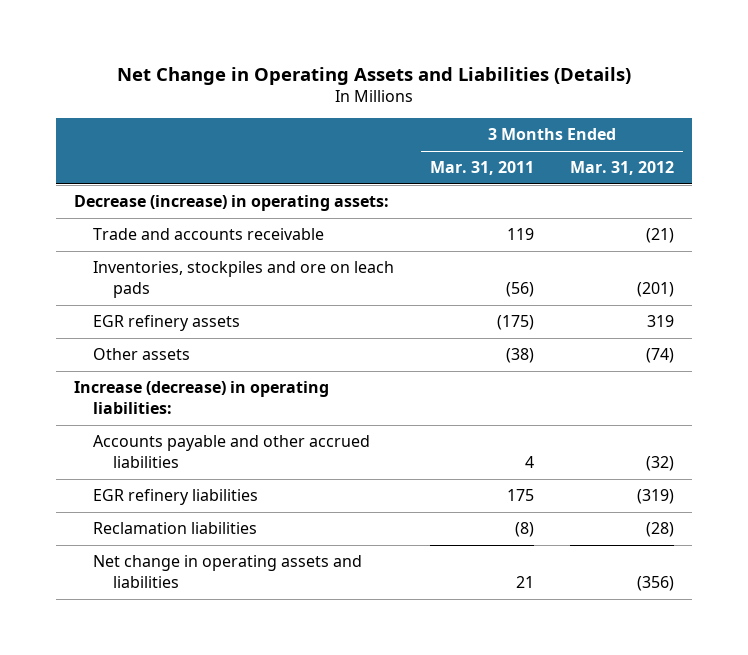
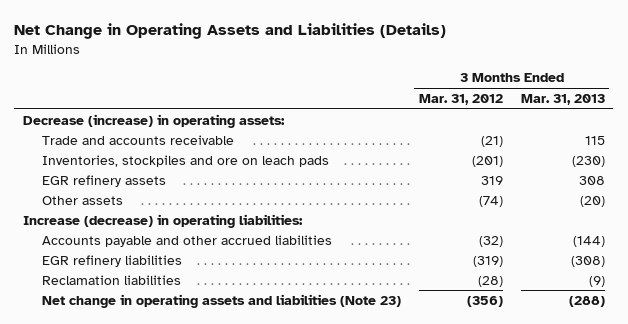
- | 3 Months Ended Mar. 31, 2011 | 3 Months Ended Mar. 31, 2012
+ | 3 Months Ended Mar. 31, 2012 | 3 Months Ended Mar. 31, 2013
- Net change in operating assets and liabilities | 21 | (356)
+ Net change in operating assets and liabilities (Note 23) | (356) | (288)

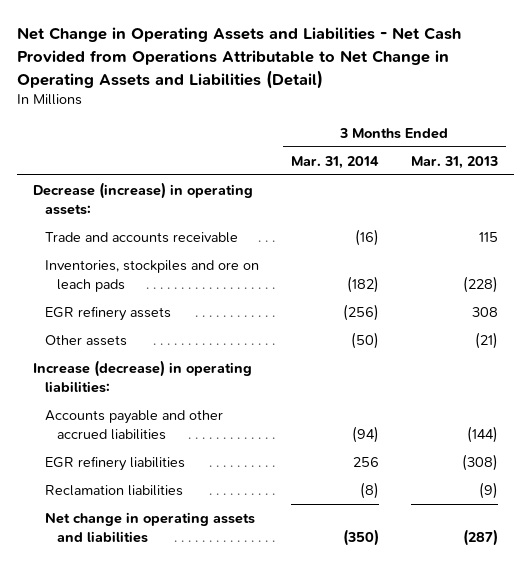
- Net Change in Operating Assets and Liabilities (Details)
+ Net Change in Operating Assets and Liabilities - Net Cash Provided from Operations Attributable to Net Change in Operating Assets and Liabilities (Detail)
- | 3 Months Ended Mar. 31, 2012 | 3 Months Ended Mar. 31, 2013
+ | 3 Months Ended Mar. 31, 2014 | 3 Months Ended Mar. 31, 2013
- Inventories, stockpiles and ore on leach pads | (201) | (230)
+ Inventories, stockpiles and ore on leach pads | (182) | (228)
- Other assets | (74) | (20)
+ Other assets | (50) | (21)
- Net change in operating assets and liabilities (Note 23) | (356) | (288)
+ Net change in operating assets and liabilities | (350) | (287)

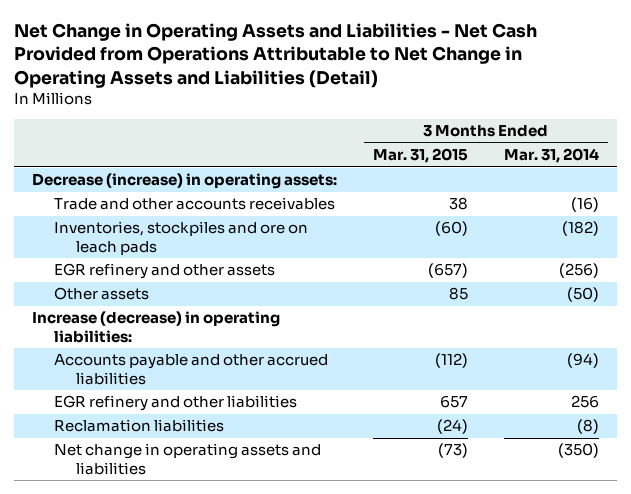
- | 3 Months Ended Mar. 31, 2014 | 3 Months Ended Mar. 31, 2013
+ | 3 Months Ended Mar. 31, 2015 | 3 Months Ended Mar. 31, 2014
- Trade and accounts receivable | (16) | 115
+ Trade and other accounts receivables | 38 | (16)
- EGR refinery assets | (256) | 308
+ EGR refinery and other assets | (657) | (256)
- EGR refinery liabilities | 256 | (308)
+ EGR refinery and other liabilities | 657 | 256

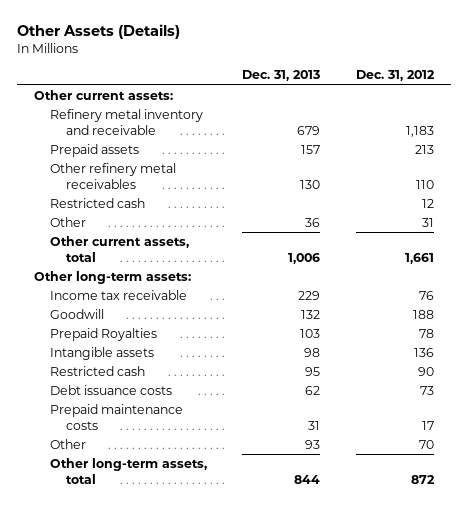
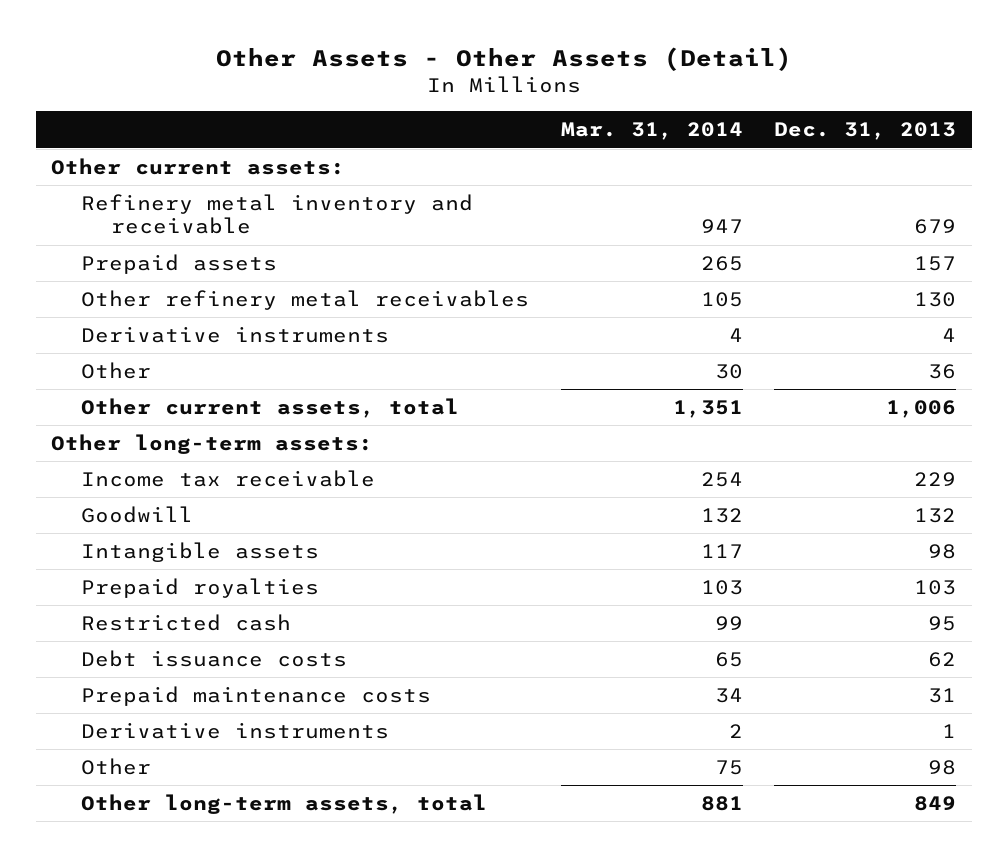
- Other Assets (Details)
+ Other Assets - Other Assets (Detail)
- | Dec. 31, 2013 | Dec. 31, 2012
+ | Mar. 31, 2014 | Dec. 31, 2013
- Restricted cash | | 12
+ Derivative instruments | 4 | 4
- Prepaid Royalties | 103 | 78
+ Prepaid royalties | 103 | 103
- Other | 93 | 70
- Other long-term assets, total | 844 | 872
+ Derivative instruments | 2 | 1
+ Other | 75 | 98
+ Other long-term assets, total | 881 | 849

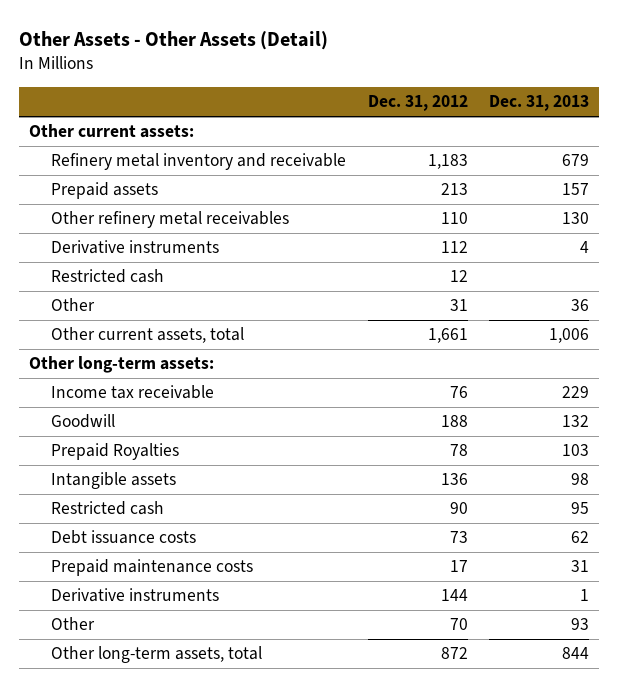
- | Mar. 31, 2014 | Dec. 31, 2013
+ | Dec. 31, 2012 | Dec. 31, 2013
+ Restricted cash | 12 |
+ Prepaid Royalties | 78 | 103
- Prepaid royalties | 103 | 103
- Other | 75 | 98
- Other long-term assets, total | 881 | 849
+ Other | 70 | 93
+ Other long-term assets, total | 872 | 844

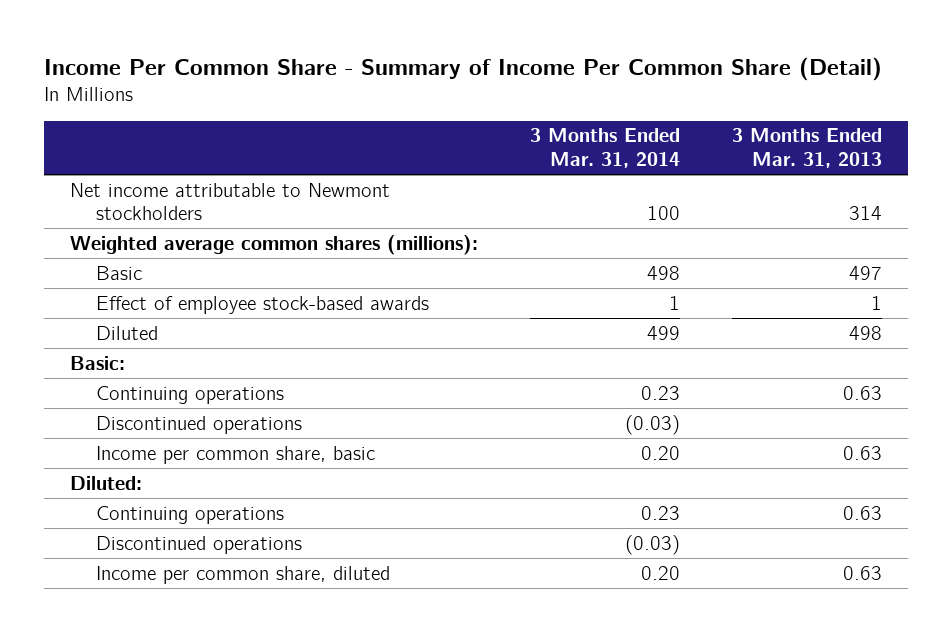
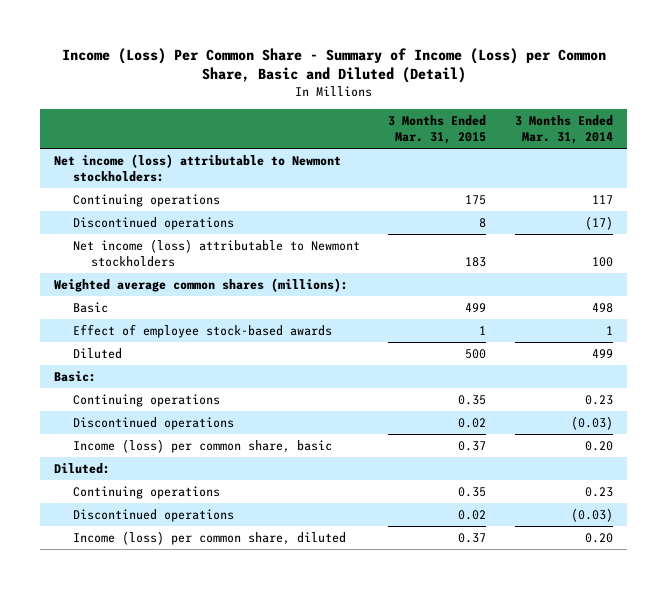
- Income Per Common Share - Summary of Income Per Common Share (Detail)
+ Income (Loss) Per Common Share - Summary of Income (Loss) per Common Share, Basic and Diluted (Detail)
- | 3 Months Ended Mar. 31, 2014 | 3 Months Ended Mar. 31, 2013
+ | 3 Months Ended Mar. 31, 2015 | 3 Months Ended Mar. 31, 2014
- Net income attributable to Newmont stockholders | 100 | 314
+ Net income (loss) attributable to Newmont stockholders:
+ Continuing operations | 175 | 117
+ Discontinued operations | 8 | (17)
+ Net income (loss) attributable to Newmont stockholders | 183 | 100
- Income per common share, basic | 0.20 | 0.63
+ Income (loss) per common share, basic | 0.37 | 0.20
- Income per common share, diluted | 0.20 | 0.63
+ Income (loss) per common share, diluted | 0.37 | 0.20

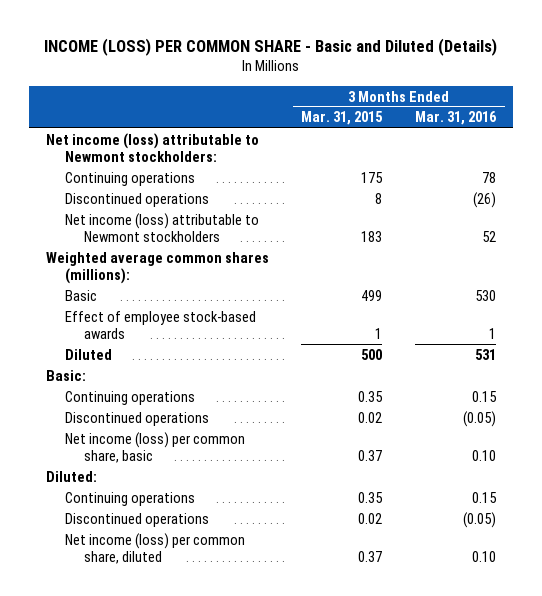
- Income (Loss) Per Common Share - Summary of Income (Loss) per Common Share, Basic and Diluted (Detail)
+ INCOME (LOSS) PER COMMON SHARE - Basic and Diluted (Details)
- | 3 Months Ended Mar. 31, 2015 | 3 Months Ended Mar. 31, 2014
+ | 3 Months Ended Mar. 31, 2015 | 3 Months Ended Mar. 31, 2016
- Income (loss) per common share, basic | 0.37 | 0.20
+ Net income (loss) per common share, basic | 0.37 | 0.10
- Income (loss) per common share, diluted | 0.37 | 0.20
+ Net income (loss) per common share, diluted | 0.37 | 0.10

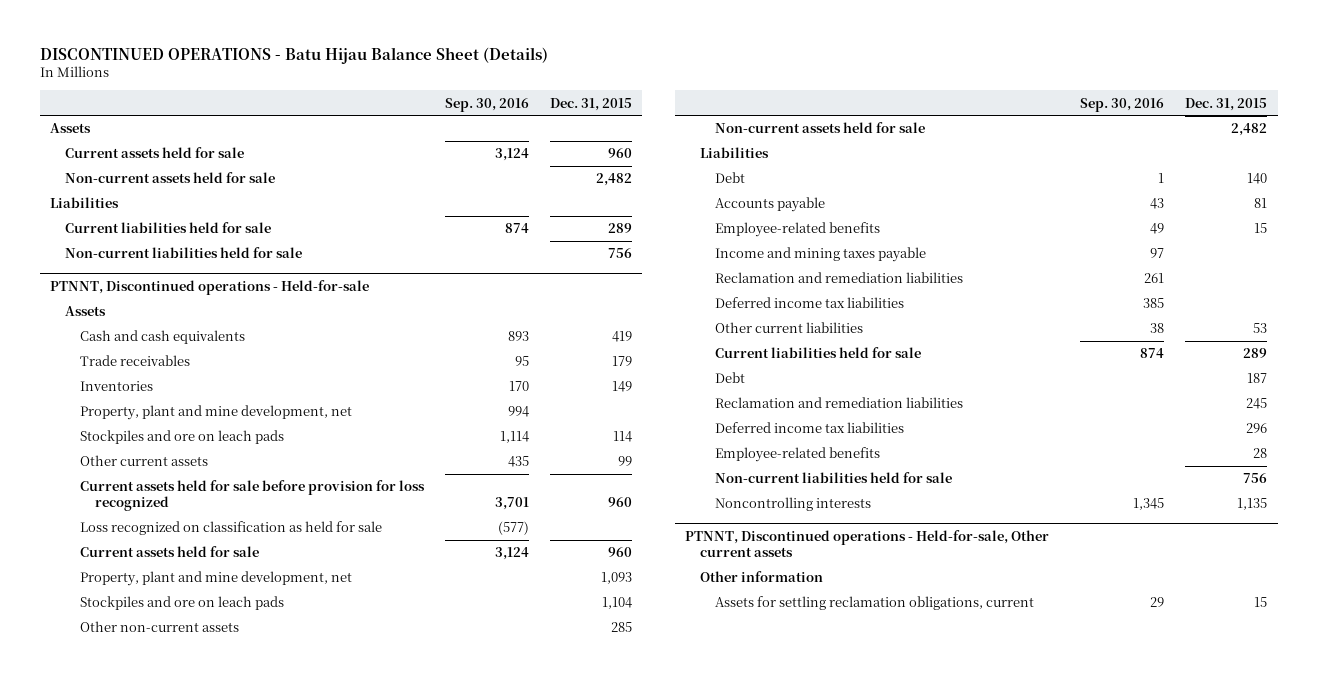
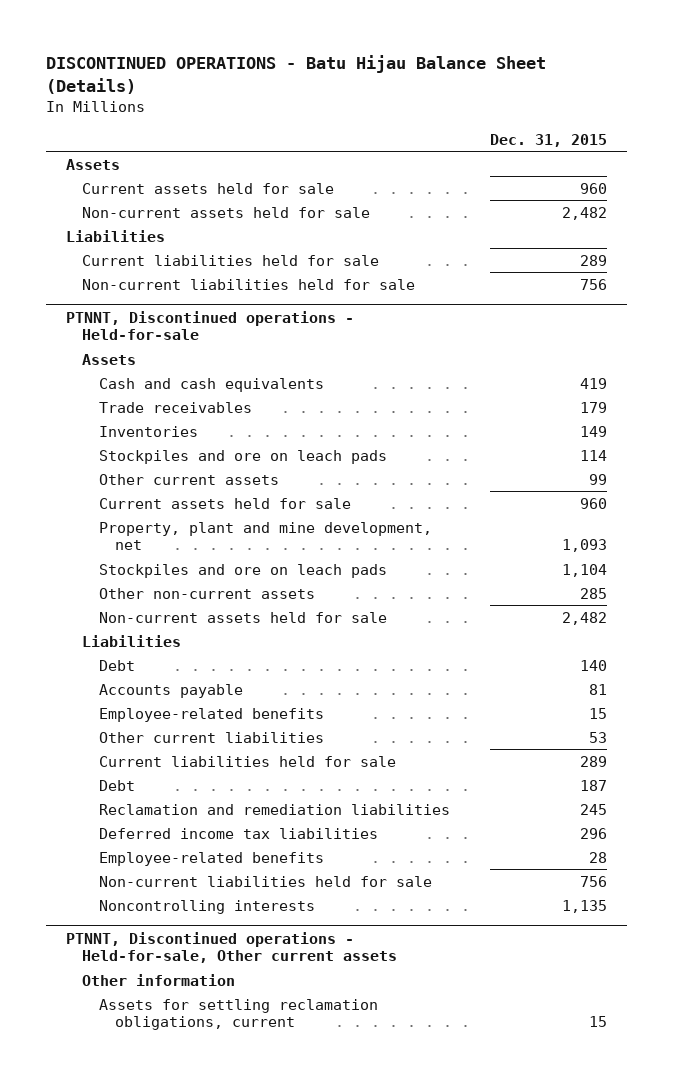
- | Sep. 30, 2016 | Dec. 31, 2015
+ | Dec. 31, 2015
@ PTNNT, Discontinued operations - Held-for-sale
- Property, plant and mine development, net | 994 |
- Current assets held for sale before provision for loss recognized | 3,701 | 960
- Loss recognized on classification as held for sale | (577) |
- Income and mining taxes payable | 97 |
- Reclamation and remediation liabilities | 261 |
- Deferred income tax liabilities | 385 |

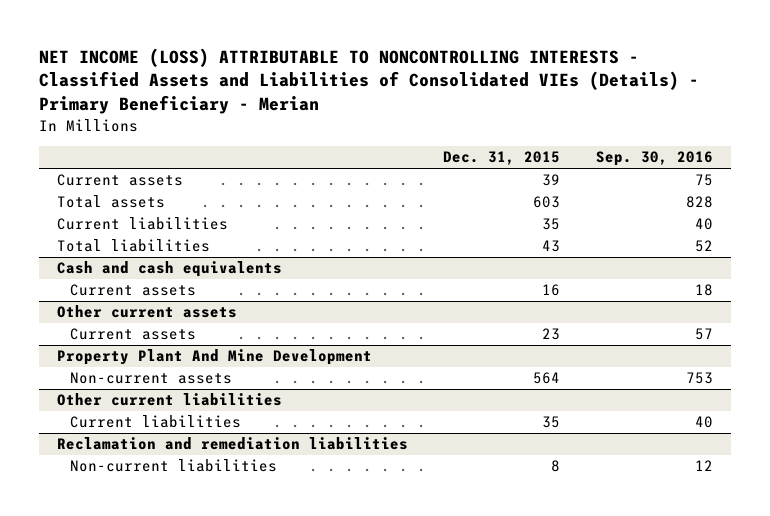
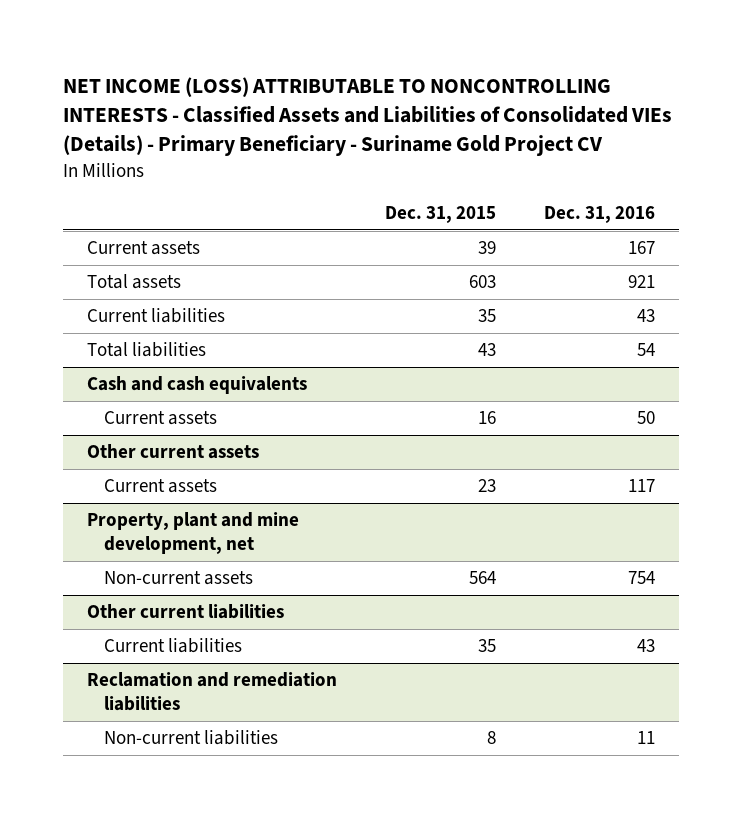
- NET INCOME (LOSS) ATTRIBUTABLE TO NONCONTROLLING INTERESTS - Classified Assets and Liabilities of Consolidated VIEs (Details) - Primary Beneficiary - Merian
+ NET INCOME (LOSS) ATTRIBUTABLE TO NONCONTROLLING INTERESTS - Classified Assets and Liabilities of Consolidated VIEs (Details) - Primary Beneficiary - Suriname Gold Project CV
- | Dec. 31, 2015 | Sep. 30, 2016
+ | Dec. 31, 2015 | Dec. 31, 2016
- Property Plant And Mine Development
+ Property, plant and mine development, net

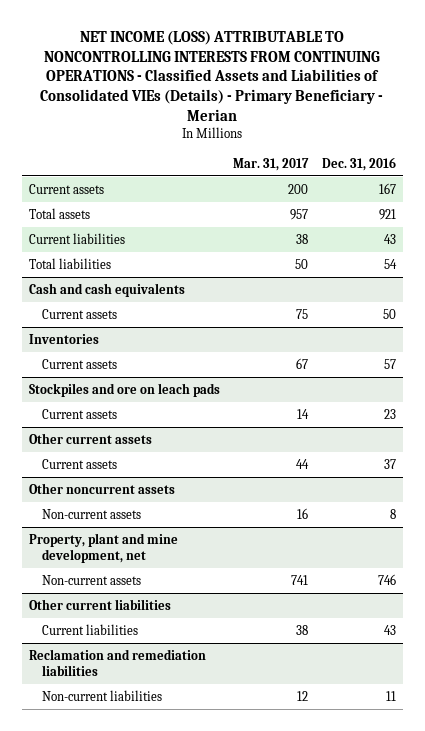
- NET INCOME (LOSS) ATTRIBUTABLE TO NONCONTROLLING INTERESTS - Classified Assets and Liabilities of Consolidated VIEs (Details) - Primary Beneficiary - Suriname Gold Project CV
+ NET INCOME (LOSS) ATTRIBUTABLE TO NONCONTROLLING INTERESTS FROM CONTINUING OPERATIONS - Classified Assets and Liabilities of Consolidated VIEs (Details) - Primary Beneficiary - Merian
- | Dec. 31, 2015 | Dec. 31, 2016
+ | Mar. 31, 2017 | Dec. 31, 2016
+ Inventories
+ Current assets | 67 | 57
+ Stockpiles and ore on leach pads
+ Current assets | 14 | 23
@ Other current assets
- Current assets | 23 | 117
+ Current assets | 44 | 37
+ Other noncurrent assets
+ Non-current assets | 16 | 8
@ Property, plant and mine development, net
- Non-current assets | 564 | 754
+ Non-current assets | 741 | 746

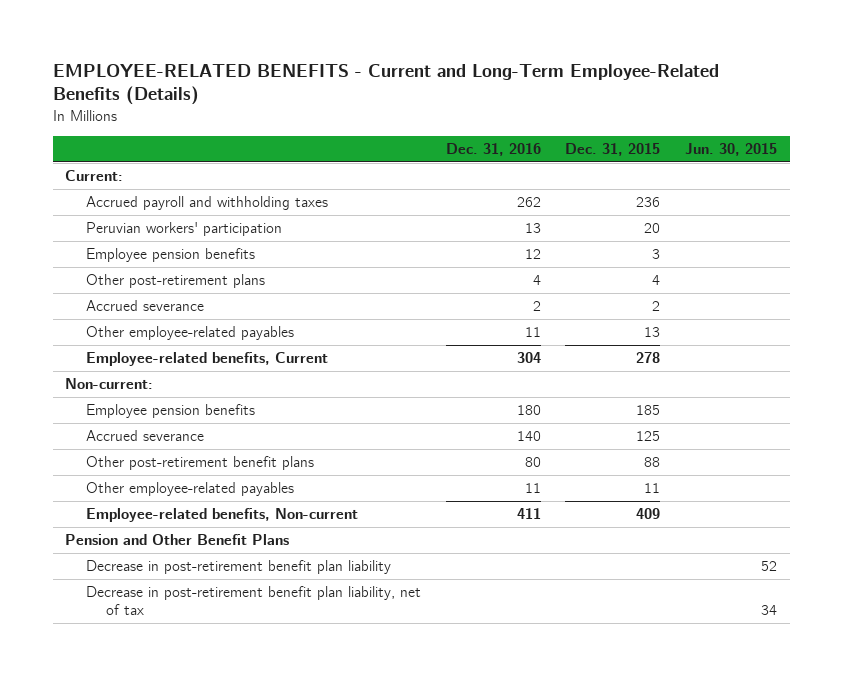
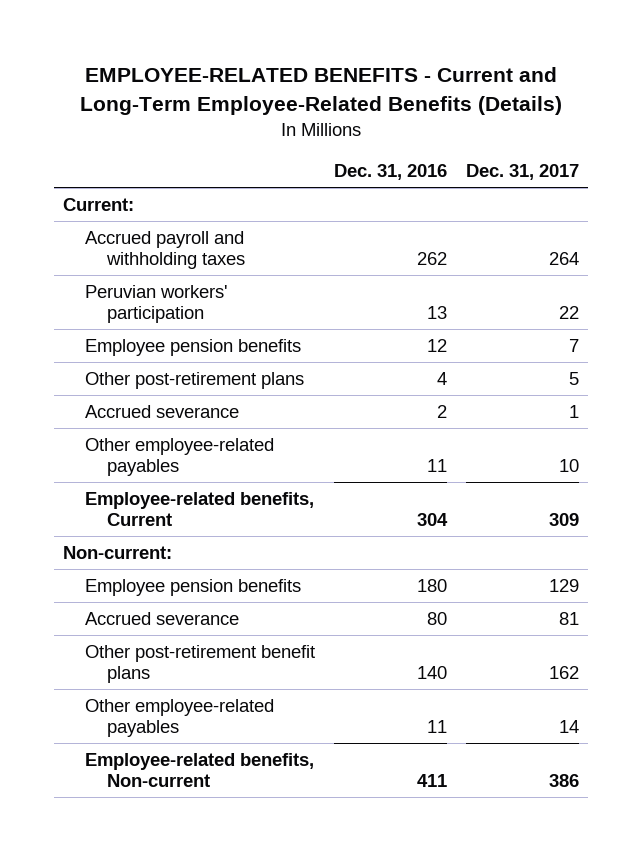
- | Dec. 31, 2016 | Dec. 31, 2015 | Jun. 30, 2015
+ | Dec. 31, 2016 | Dec. 31, 2017
- Accrued severance | 140 | 125 |
- Other post-retirement benefit plans | 80 | 88 |
+ Accrued severance | 80 | 81
+ Other post-retirement benefit plans | 140 | 162
- Pension and Other Benefit Plans
- Decrease in post-retirement benefit plan liability | | | 52
- Decrease in post-retirement benefit plan liability, net of tax | | | 34

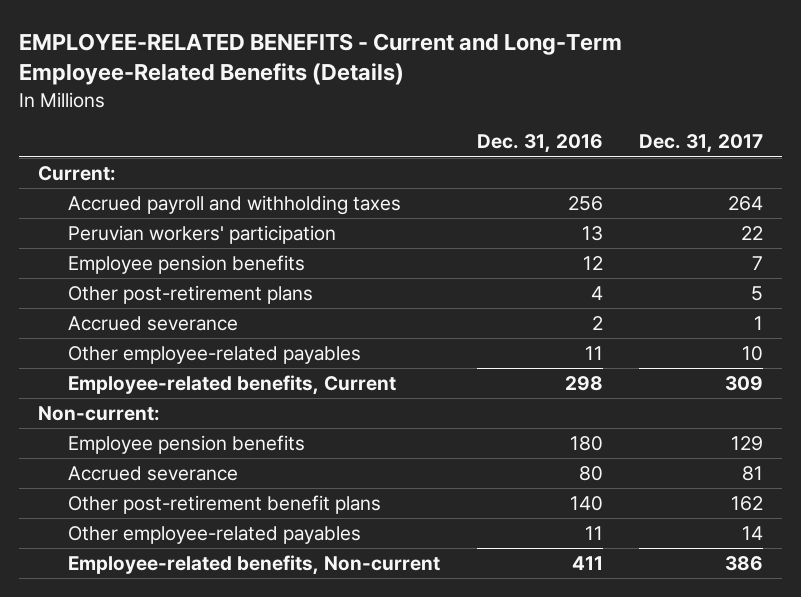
- Accrued payroll and withholding taxes | 262 | 264
+ Accrued payroll and withholding taxes | 256 | 264
- Employee-related benefits, Current | 304 | 309
+ Employee-related benefits, Current | 298 | 309

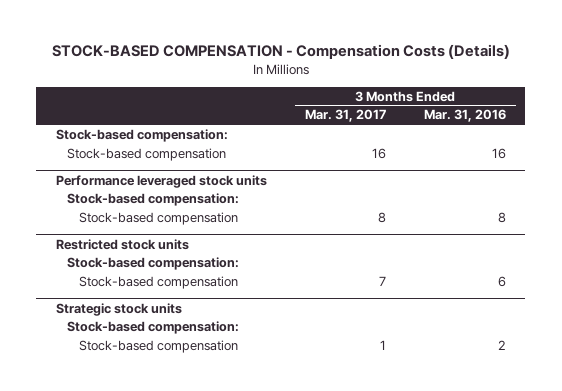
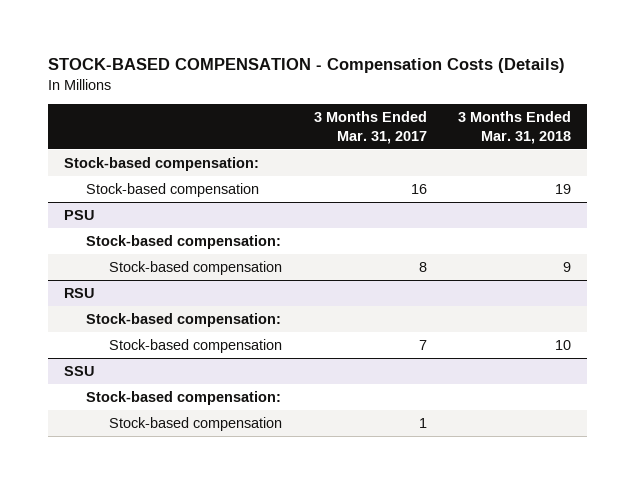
- | 3 Months Ended Mar. 31, 2017 | 3 Months Ended Mar. 31, 2016
+ | 3 Months Ended Mar. 31, 2017 | 3 Months Ended Mar. 31, 2018
- Performance leveraged stock units
+ PSU
- Restricted stock units
+ RSU
- Strategic stock units
+ SSU

